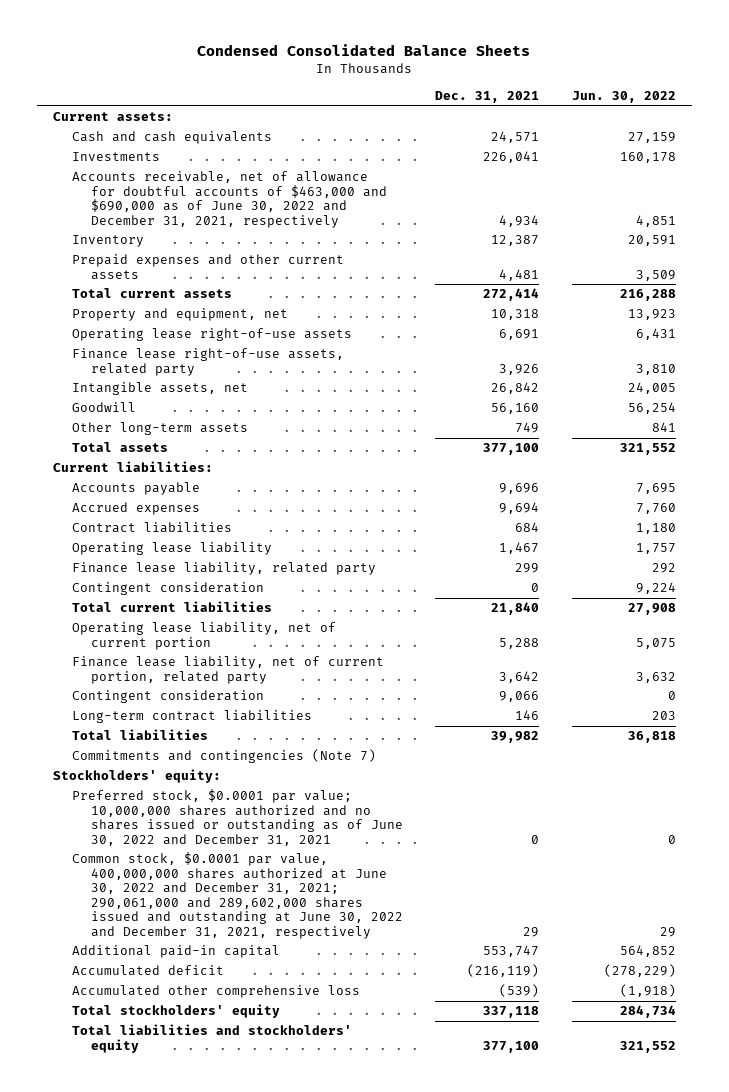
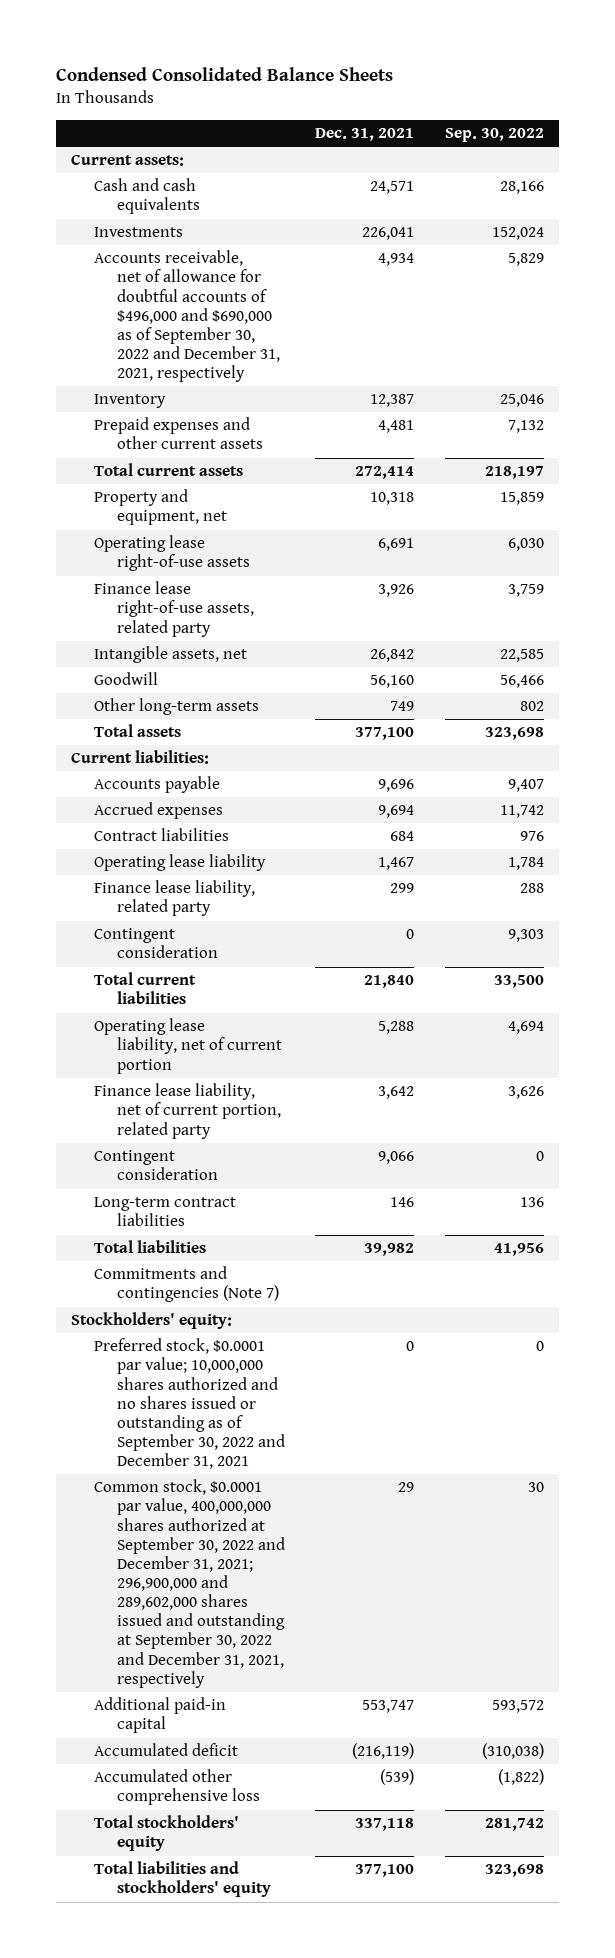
- | Dec. 31, 2021 | Jun. 30, 2022
+ | Dec. 31, 2021 | Sep. 30, 2022
- Accounts receivable, net of allowance for doubtful accounts of $463,000 and $690,000 as of June 30, 2022 and December 31, 2021, respectively | 4,934 | 4,851
+ Accounts receivable, net of allowance for doubtful accounts of $496,000 and $690,000 as of September 30, 2022 and December 31, 2021, respectively | 4,934 | 5,829
- Preferred stock, $0.0001 par value; 10,000,000 shares authorized and no shares issued or outstanding as of June 30, 2022 and December 31, 2021 | 0 | 0
- Common stock, $0.0001 par value, 400,000,000 shares authorized at June 30, 2022 and December 31, 2021; 290,061,000 and 289,602,000 shares issued and outstanding at June 30, 2022 and December 31, 2021, respectively | 29 | 29
+ Preferred stock, $0.0001 par value; 10,000,000 shares authorized and no shares issued or outstanding as of September 30, 2022 and December 31, 2021 | 0 | 0
+ Common stock, $0.0001 par value, 400,000,000 shares authorized at September 30, 2022 and December 31, 2021; 296,900,000 and 289,602,000 shares issued and outstanding at September 30, 2022 and December 31, 2021, respectively | 29 | 30

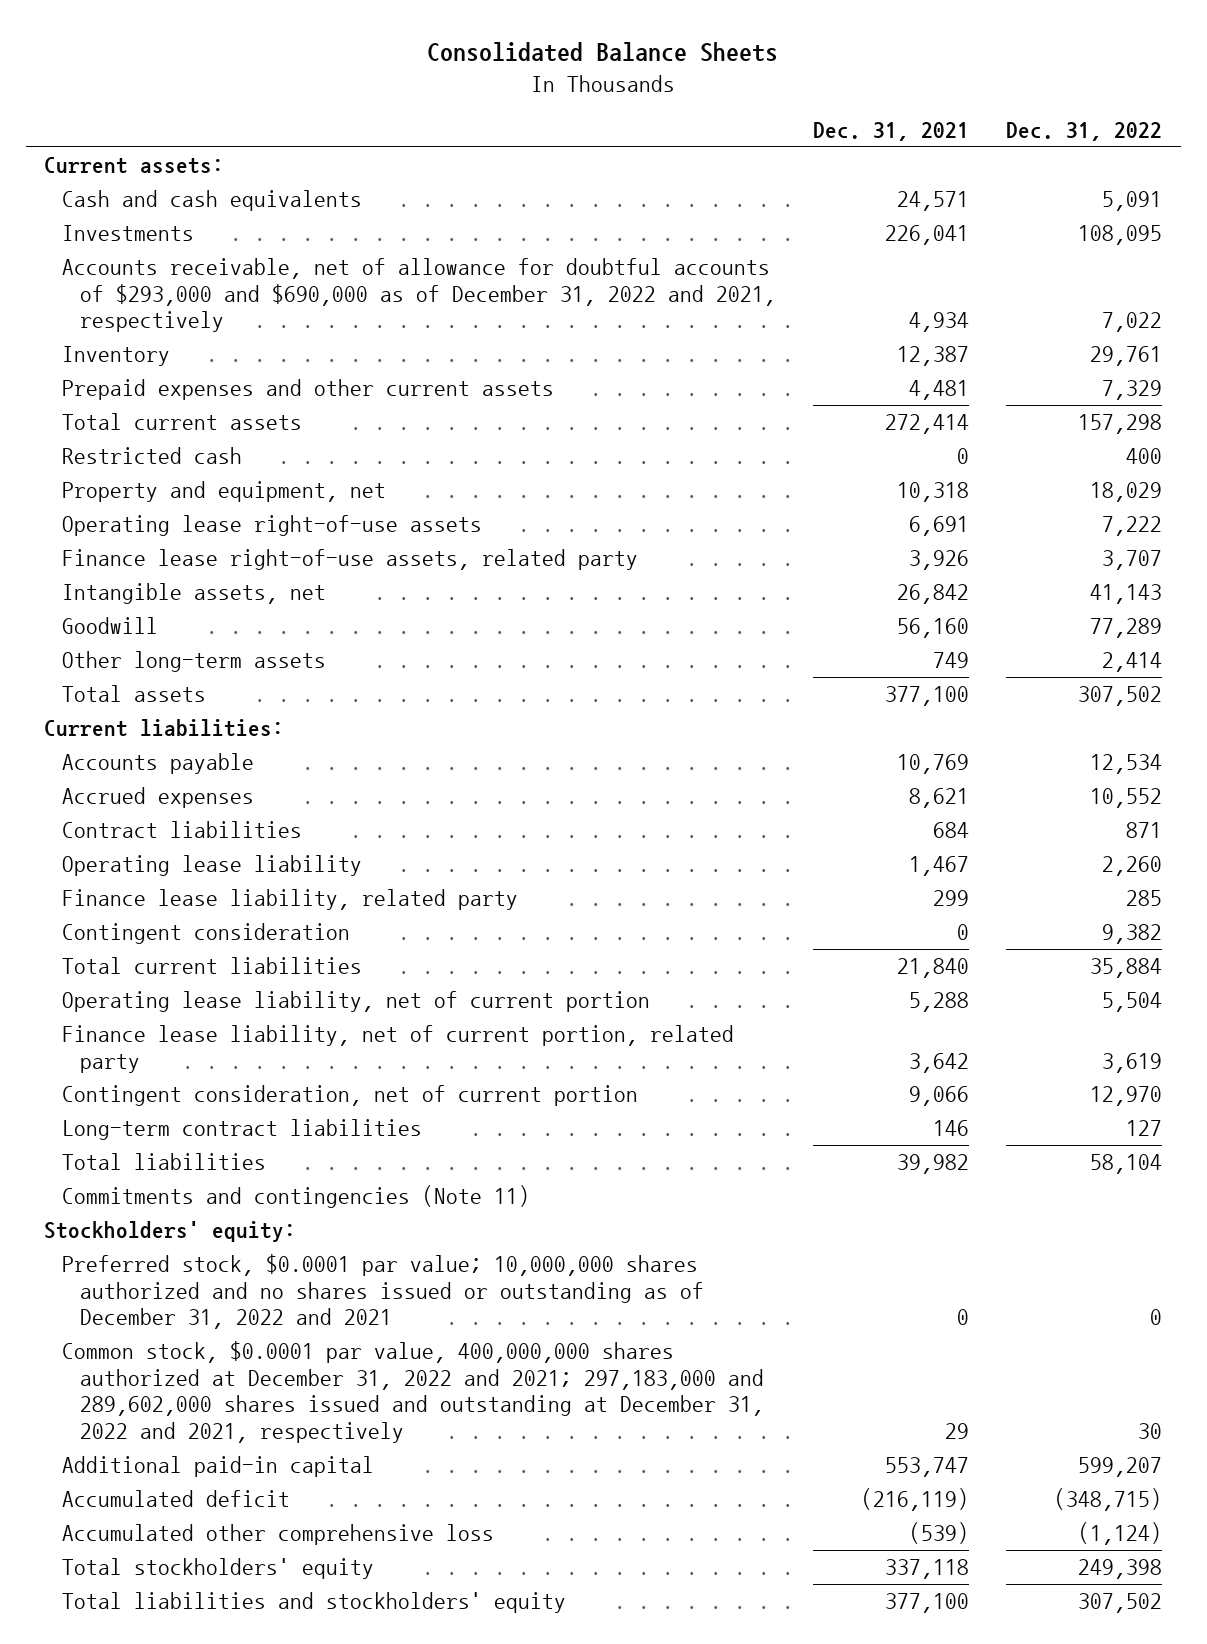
- Condensed Consolidated Balance Sheets
+ Consolidated Balance Sheets
- | Dec. 31, 2021 | Sep. 30, 2022
+ | Dec. 31, 2021 | Dec. 31, 2022
- Accounts receivable, net of allowance for doubtful accounts of $496,000 and $690,000 as of September 30, 2022 and December 31, 2021, respectively | 4,934 | 5,829
+ Accounts receivable, net of allowance for doubtful accounts of $293,000 and $690,000 as of December 31, 2022 and 2021, respectively | 4,934 | 7,022
+ Restricted cash | 0 | 400
- Accounts payable | 9,696 | 9,407
- Accrued expenses | 9,694 | 11,742
+ Accounts payable | 10,769 | 12,534
+ Accrued expenses | 8,621 | 10,552
- Contingent consideration | 9,066 | 0
+ Contingent consideration, net of current portion | 9,066 | 12,970
- Commitments and contingencies (Note 7)
+ Commitments and contingencies (Note 11)
- Preferred stock, $0.0001 par value; 10,000,000 shares authorized and no shares issued or outstanding as of September 30, 2022 and December 31, 2021 | 0 | 0
- Common stock, $0.0001 par value, 400,000,000 shares authorized at September 30, 2022 and December 31, 2021; 296,900,000 and 289,602,000 shares issued and outstanding at September 30, 2022 and December 31, 2021, respectively | 29 | 30
+ Preferred stock, $0.0001 par value; 10,000,000 shares authorized and no shares issued or outstanding as of December 31, 2022 and 2021 | 0 | 0
+ Common stock, $0.0001 par value, 400,000,000 shares authorized at December 31, 2022 and 2021; 297,183,000 and 289,602,000 shares issued and outstanding at December 31, 2022 and 2021, respectively | 29 | 30

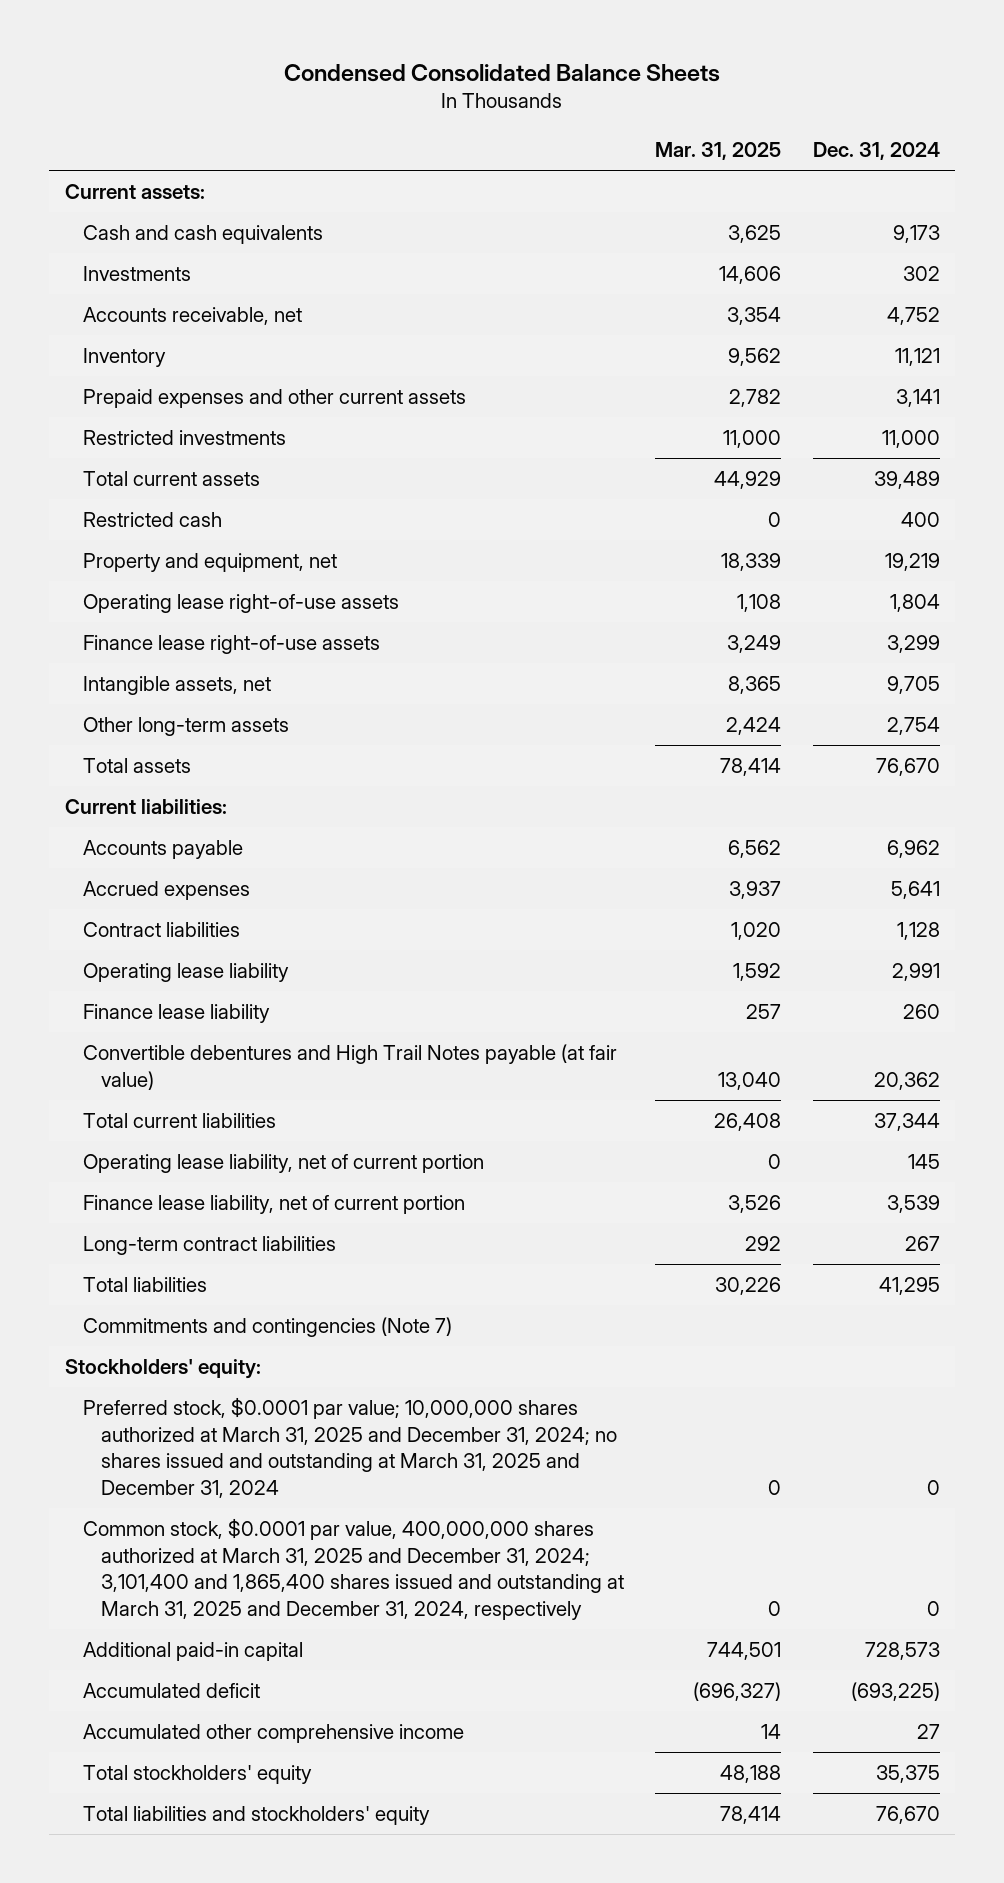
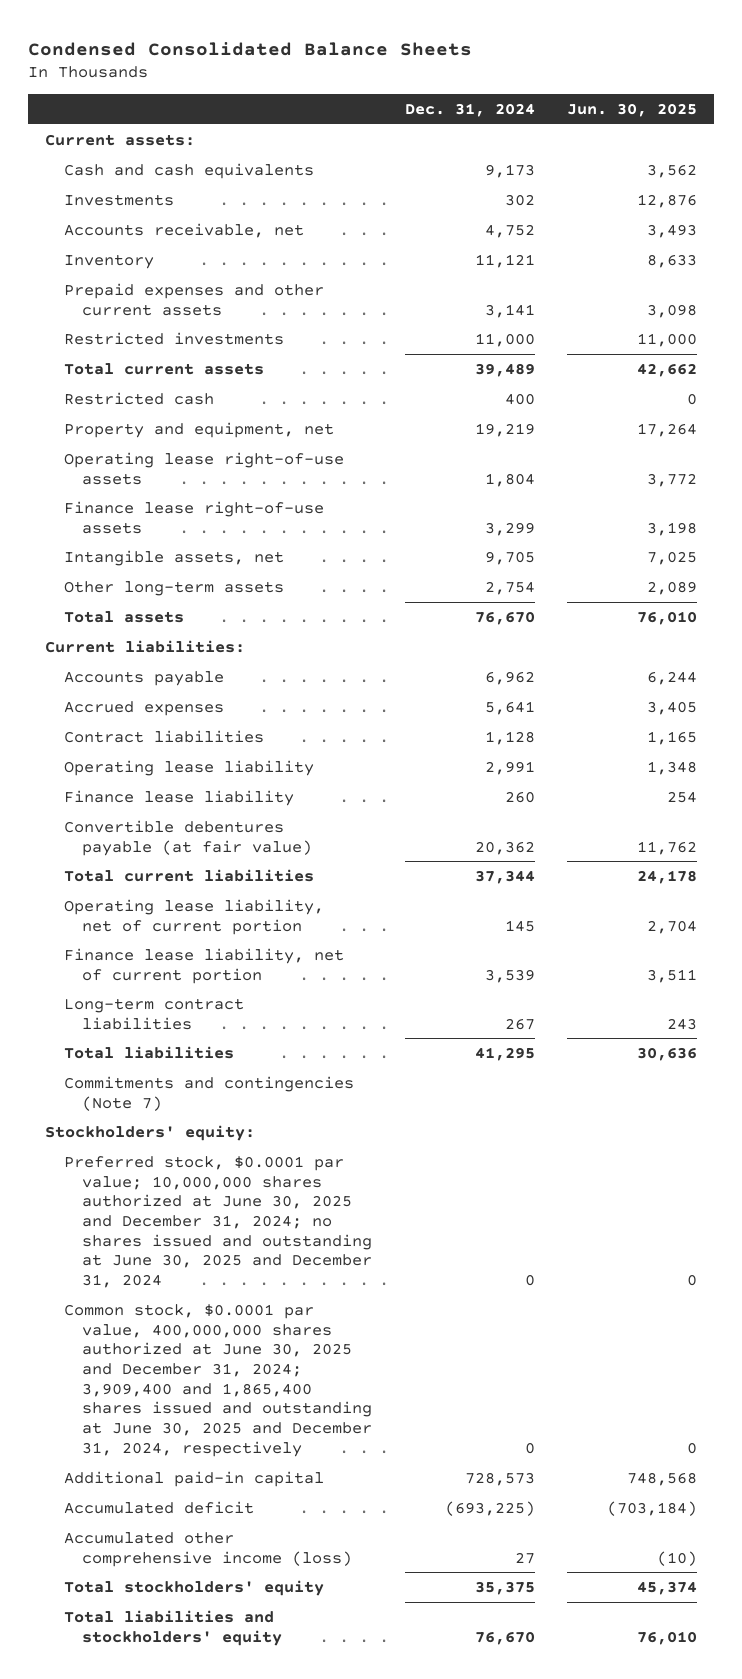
- | Mar. 31, 2025 | Dec. 31, 2024
+ | Dec. 31, 2024 | Jun. 30, 2025
- Convertible debentures and High Trail Notes payable (at fair value) | 13,040 | 20,362
+ Convertible debentures payable (at fair value) | 20,362 | 11,762
- Preferred stock, $0.0001 par value; 10,000,000 shares authorized at March 31, 2025 and December 31, 2024; no shares issued and outstanding at March 31, 2025 and December 31, 2024 | 0 | 0
- Common stock, $0.0001 par value, 400,000,000 shares authorized at March 31, 2025 and December 31, 2024; 3,101,400 and 1,865,400 shares issued and outstanding at March 31, 2025 and December 31, 2024, respectively | 0 | 0
+ Preferred stock, $0.0001 par value; 10,000,000 shares authorized at June 30, 2025 and December 31, 2024; no shares issued and outstanding at June 30, 2025 and December 31, 2024 | 0 | 0
+ Common stock, $0.0001 par value, 400,000,000 shares authorized at June 30, 2025 and December 31, 2024; 3,909,400 and 1,865,400 shares issued and outstanding at June 30, 2025 and December 31, 2024, respectively | 0 | 0
- Accumulated other comprehensive income | 14 | 27
+ Accumulated other comprehensive income (loss) | 27 | (10)

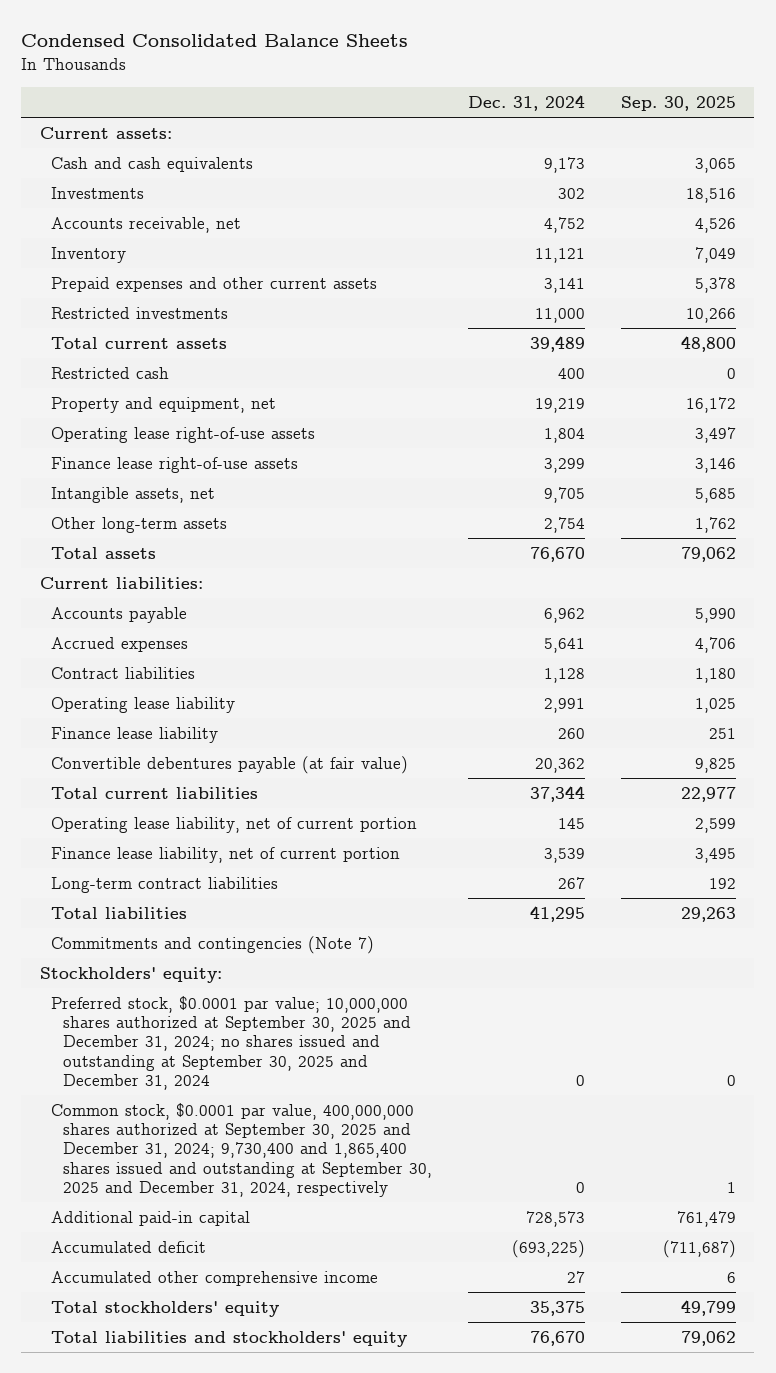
- | Dec. 31, 2024 | Jun. 30, 2025
+ | Dec. 31, 2024 | Sep. 30, 2025
- Preferred stock, $0.0001 par value; 10,000,000 shares authorized at June 30, 2025 and December 31, 2024; no shares issued and outstanding at June 30, 2025 and December 31, 2024 | 0 | 0
- Common stock, $0.0001 par value, 400,000,000 shares authorized at June 30, 2025 and December 31, 2024; 3,909,400 and 1,865,400 shares issued and outstanding at June 30, 2025 and December 31, 2024, respectively | 0 | 0
+ Preferred stock, $0.0001 par value; 10,000,000 shares authorized at September 30, 2025 and December 31, 2024; no shares issued and outstanding at September 30, 2025 and December 31, 2024 | 0 | 0
+ Common stock, $0.0001 par value, 400,000,000 shares authorized at September 30, 2025 and December 31, 2024; 9,730,400 and 1,865,400 shares issued and outstanding at September 30, 2025 and December 31, 2024, respectively | 0 | 1
- Accumulated other comprehensive income (loss) | 27 | (10)
+ Accumulated other comprehensive income | 27 | 6

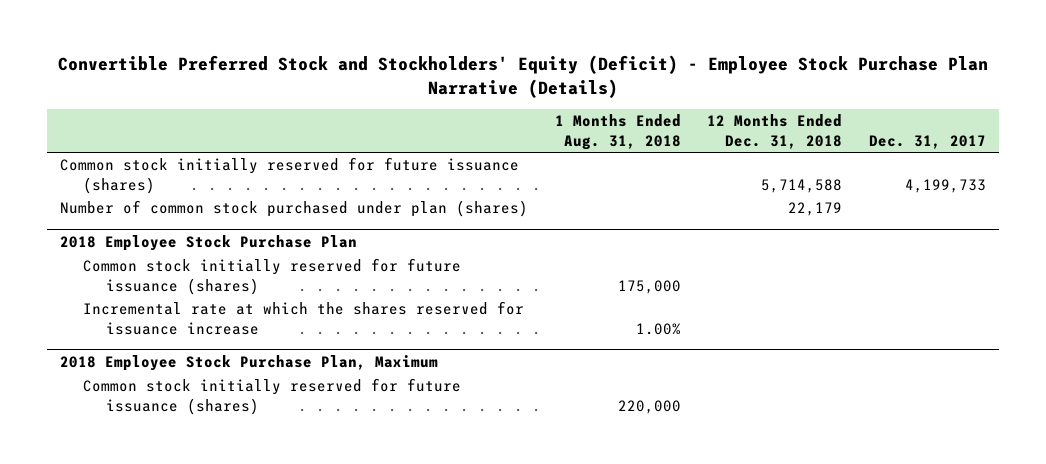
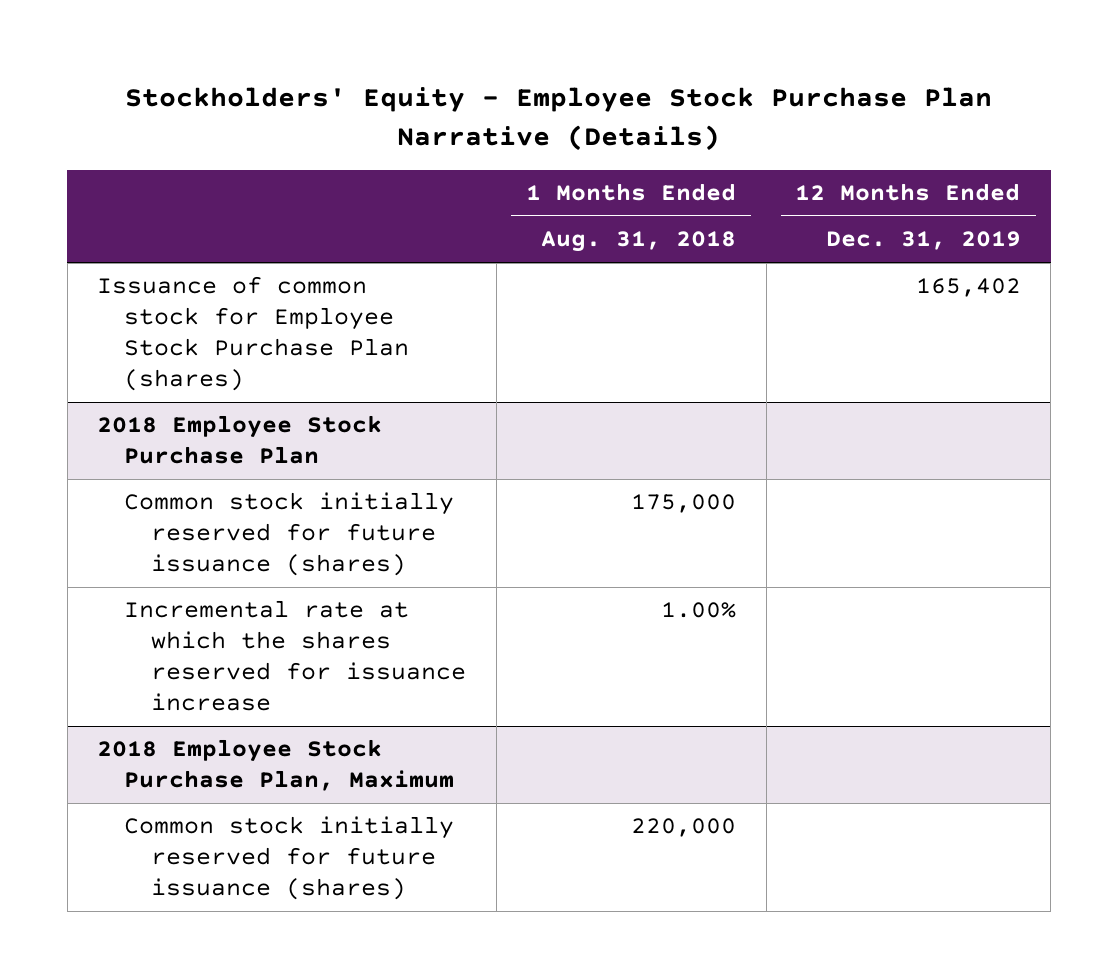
- Convertible Preferred Stock and Stockholders' Equity (Deficit) - Employee Stock Purchase Plan Narrative (Details)
+ Stockholders' Equity - Employee Stock Purchase Plan Narrative (Details)
- | 1 Months Ended Aug. 31, 2018 | 12 Months Ended Dec. 31, 2018 | Dec. 31, 2017
+ | 1 Months Ended Aug. 31, 2018 | 12 Months Ended Dec. 31, 2019
- Common stock initially reserved for future issuance (shares) | | 5,714,588 | 4,199,733
- Number of common stock purchased under plan (shares) | | 22,179 |
+ Issuance of common stock for Employee Stock Purchase Plan (shares) | | 165,402

